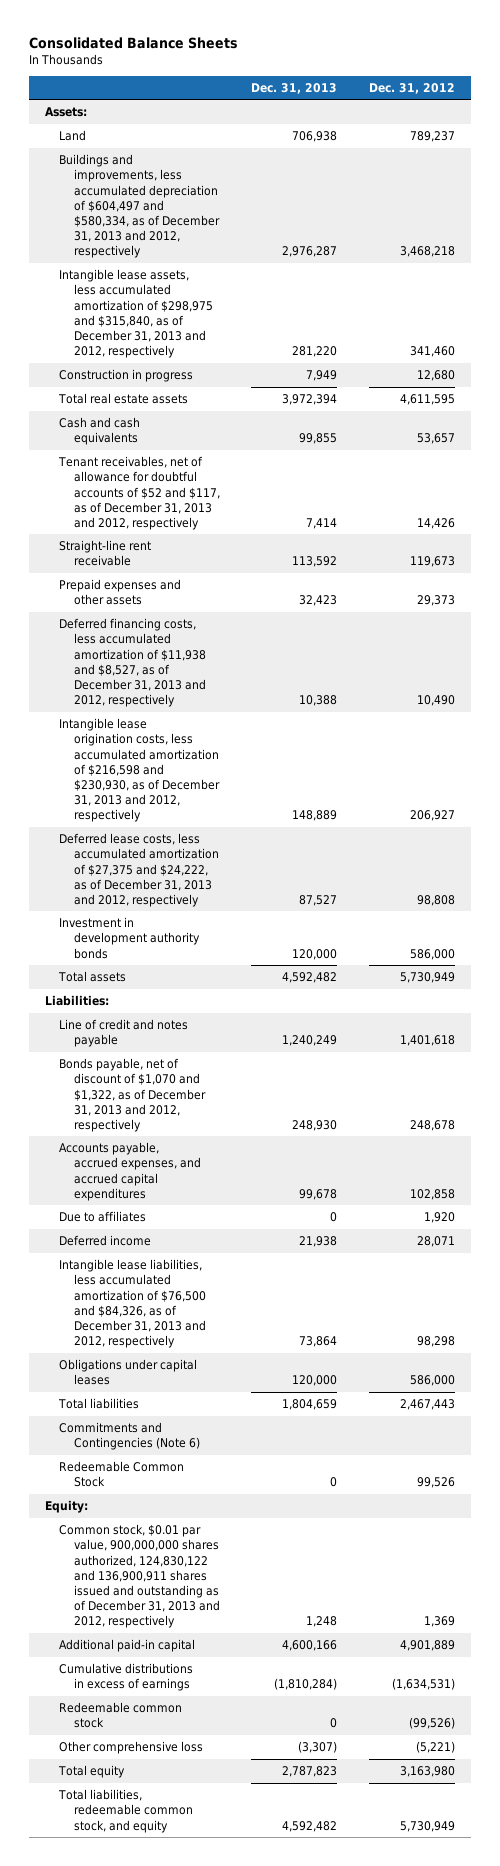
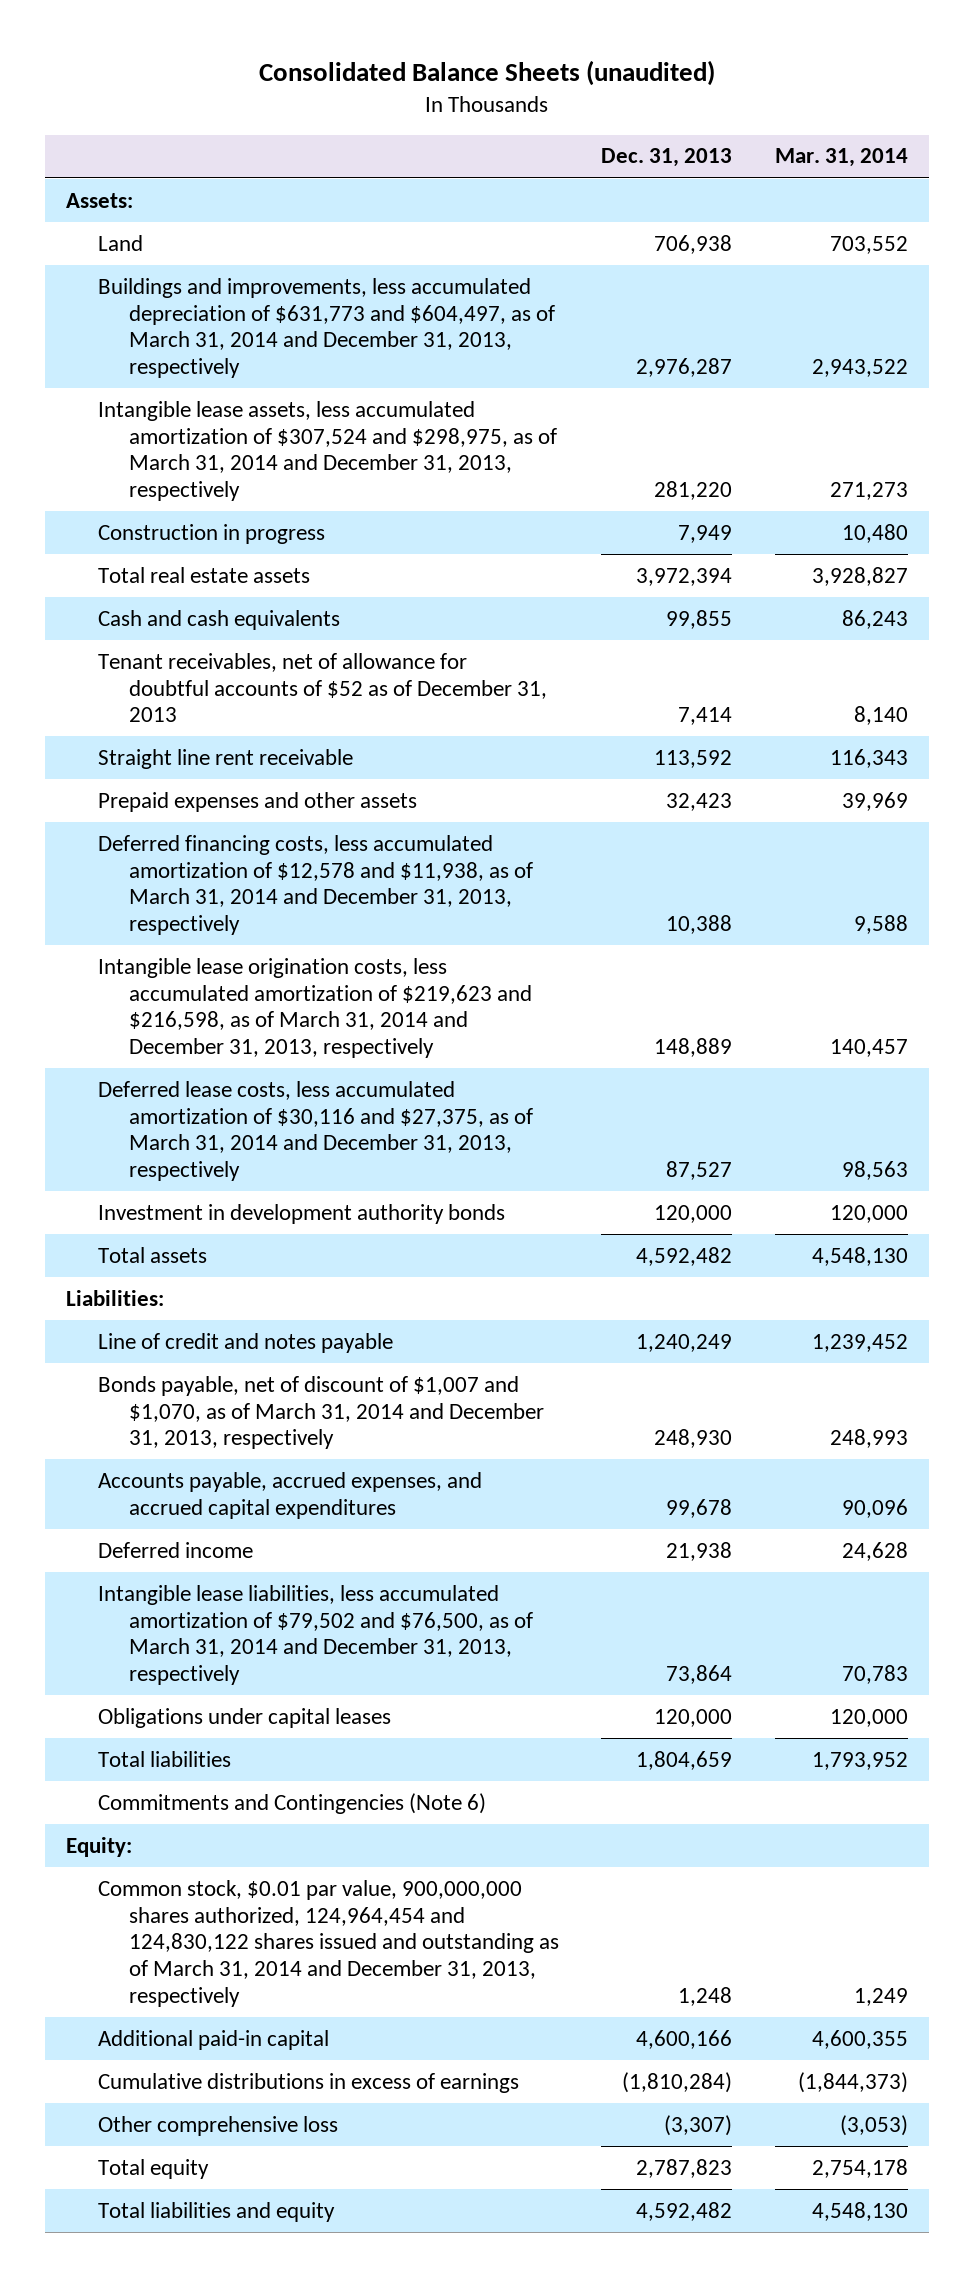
- Consolidated Balance Sheets
+ Consolidated Balance Sheets (unaudited)
- | Dec. 31, 2013 | Dec. 31, 2012
+ | Dec. 31, 2013 | Mar. 31, 2014
- Buildings and improvements, less accumulated depreciation of $604,497 and $580,334, as of December 31, 2013 and 2012, respectively | 2,976,287 | 3,468,218
- Intangible lease assets, less accumulated amortization of $298,975 and $315,840, as of December 31, 2013 and 2012, respectively | 281,220 | 341,460
+ Buildings and improvements, less accumulated depreciation of $631,773 and $604,497, as of March 31, 2014 and December 31, 2013, respectively | 2,976,287 | 2,943,522
+ Intangible lease assets, less accumulated amortization of $307,524 and $298,975, as of March 31, 2014 and December 31, 2013, respectively | 281,220 | 271,273
- Tenant receivables, net of allowance for doubtful accounts of $52 and $117, as of December 31, 2013 and 2012, respectively | 7,414 | 14,426
- Straight-line rent receivable | 113,592 | 119,673
+ Tenant receivables, net of allowance for doubtful accounts of $52 as of December 31, 2013 | 7,414 | 8,140
+ Straight line rent receivable | 113,592 | 116,343
- Deferred financing costs, less accumulated amortization of $11,938 and $8,527, as of December 31, 2013 and 2012, respectively | 10,388 | 10,490
- Intangible lease origination costs, less accumulated amortization of $216,598 and $230,930, as of December 31, 2013 and 2012, respectively | 148,889 | 206,927
- Deferred lease costs, less accumulated amortization of $27,375 and $24,222, as of December 31, 2013 and 2012, respectively | 87,527 | 98,808
+ Deferred financing costs, less accumulated amortization of $12,578 and $11,938, as of March 31, 2014 and December 31, 2013, respectively | 10,388 | 9,588
+ Intangible lease origination costs, less accumulated amortization of $219,623 and $216,598, as of March 31, 2014 and December 31, 2013, respectively | 148,889 | 140,457
+ Deferred lease costs, less accumulated amortization of $30,116 and $27,375, as of March 31, 2014 and December 31, 2013, respectively | 87,527 | 98,563
- Bonds payable, net of discount of $1,070 and $1,322, as of December 31, 2013 and 2012, respectively | 248,930 | 248,678
+ Bonds payable, net of discount of $1,007 and $1,070, as of March 31, 2014 and December 31, 2013, respectively | 248,930 | 248,993
- Due to affiliates | 0 | 1,920
- Intangible lease liabilities, less accumulated amortization of $76,500 and $84,326, as of December 31, 2013 and 2012, respectively | 73,864 | 98,298
+ Intangible lease liabilities, less accumulated amortization of $79,502 and $76,500, as of March 31, 2014 and December 31, 2013, respectively | 73,864 | 70,783
- Redeemable Common Stock | 0 | 99,526
- Common stock, $0.01 par value, 900,000,000 shares authorized, 124,830,122 and 136,900,911 shares issued and outstanding as of December 31, 2013 and 2012, respectively | 1,248 | 1,369
+ Common stock, $0.01 par value, 900,000,000 shares authorized, 124,964,454 and 124,830,122 shares issued and outstanding as of March 31, 2014 and December 31, 2013, respectively | 1,248 | 1,249
- Redeemable common stock | 0 | (99,526)
- Total liabilities, redeemable common stock, and equity | 4,592,482 | 5,730,949
+ Total liabilities and equity | 4,592,482 | 4,548,130

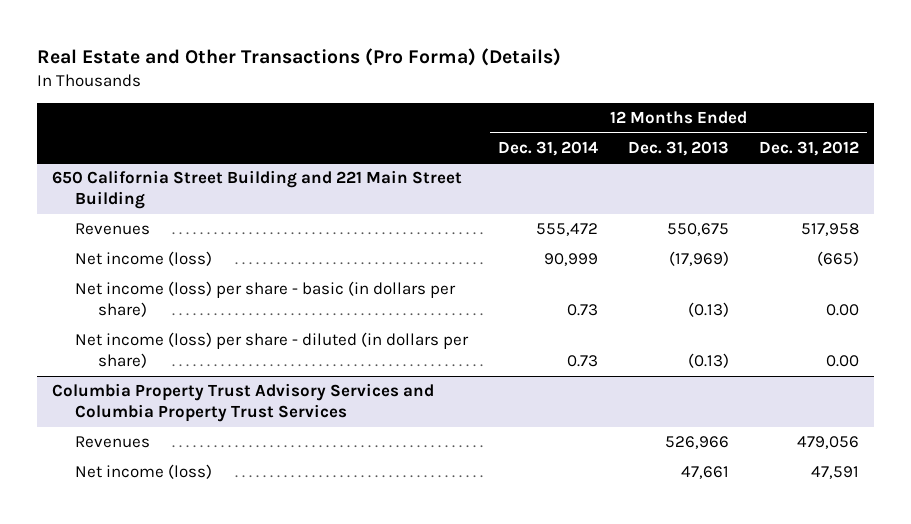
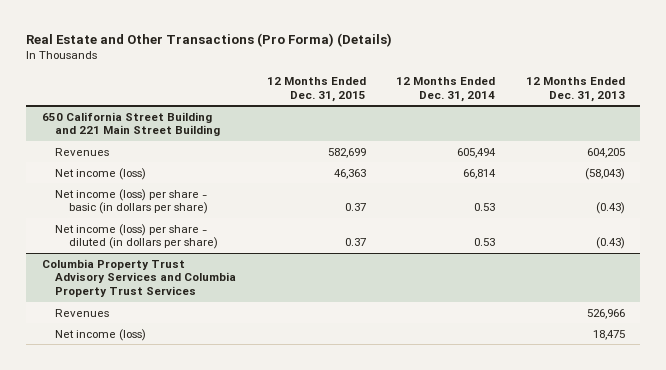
- | 12 Months Ended Dec. 31, 2014 | 12 Months Ended Dec. 31, 2013 | 12 Months Ended Dec. 31, 2012
+ | 12 Months Ended Dec. 31, 2015 | 12 Months Ended Dec. 31, 2014 | 12 Months Ended Dec. 31, 2013
@ 650 California Street Building and 221 Main Street Building
- Revenues | 555,472 | 550,675 | 517,958
- Net income (loss) | 90,999 | (17,969) | (665)
- Net income (loss) per share - basic (in dollars per share) | 0.73 | (0.13) | 0.00
- Net income (loss) per share - diluted (in dollars per share) | 0.73 | (0.13) | 0.00
+ Revenues | 582,699 | 605,494 | 604,205
+ Net income (loss) | 46,363 | 66,814 | (58,043)
+ Net income (loss) per share - basic (in dollars per share) | 0.37 | 0.53 | (0.43)
+ Net income (loss) per share - diluted (in dollars per share) | 0.37 | 0.53 | (0.43)
@ Columbia Property Trust Advisory Services and Columbia Property Trust Services
- Net income (loss) | | 47,661 | 47,591
+ Net income (loss) | | | 18,475

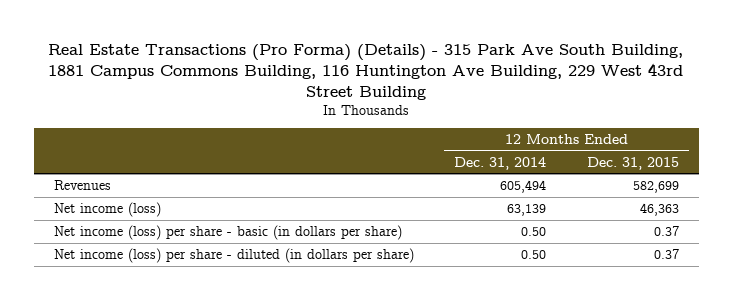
- Real Estate and Other Transactions (Pro Forma) (Details)
+ Real Estate Transactions (Pro Forma) (Details) - 315 Park Ave South Building, 1881 Campus Commons Building, 116 Huntington Ave Building, 229 West 43rd Street Building
- | 12 Months Ended Dec. 31, 2015 | 12 Months Ended Dec. 31, 2014 | 12 Months Ended Dec. 31, 2013
+ | 12 Months Ended Dec. 31, 2014 | 12 Months Ended Dec. 31, 2015
- 650 California Street Building and 221 Main Street Building
- Net income (loss) | 46,363 | 66,814 | (58,043)
- Net income (loss) per share - basic (in dollars per share) | 0.37 | 0.53 | (0.43)
- Net income (loss) per share - diluted (in dollars per share) | 0.37 | 0.53 | (0.43)
- Columbia Property Trust Advisory Services and Columbia Property Trust Services
- Revenues | | | 526,966
- Net income (loss) | | | 18,475
+ Net income (loss) | 63,139 | 46,363
+ Net income (loss) per share - basic (in dollars per share) | 0.50 | 0.37
+ Net income (loss) per share - diluted (in dollars per share) | 0.50 | 0.37

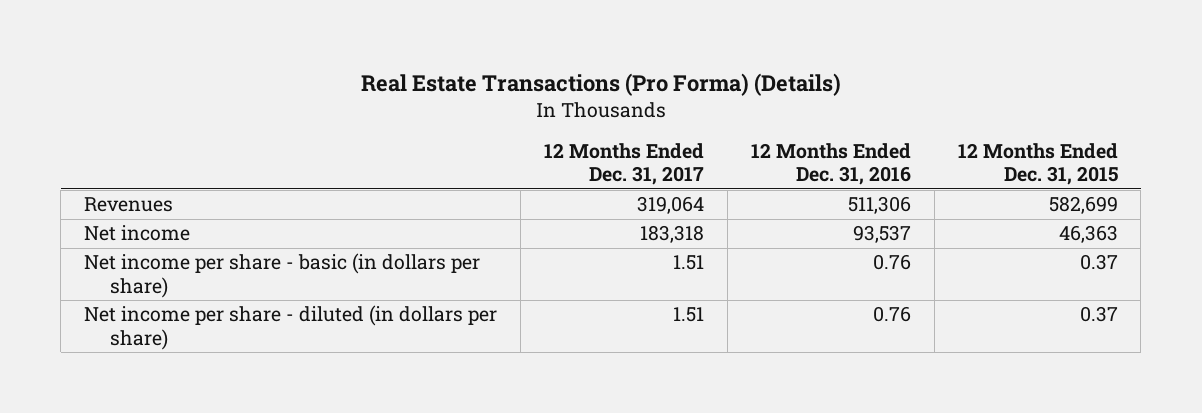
- Real Estate Transactions (Pro Forma) (Details) - 315 Park Ave South Building, 1881 Campus Commons Building, 116 Huntington Ave Building, 229 West 43rd Street Building
+ Real Estate Transactions (Pro Forma) (Details)
- | 12 Months Ended Dec. 31, 2014 | 12 Months Ended Dec. 31, 2015
+ | 12 Months Ended Dec. 31, 2017 | 12 Months Ended Dec. 31, 2016 | 12 Months Ended Dec. 31, 2015
- Net income (loss) | 63,139 | 46,363
- Net income (loss) per share - basic (in dollars per share) | 0.50 | 0.37
- Net income (loss) per share - diluted (in dollars per share) | 0.50 | 0.37
+ Net income | 183,318 | 93,537 | 46,363
+ Net income per share - basic (in dollars per share) | 1.51 | 0.76 | 0.37
+ Net income per share - diluted (in dollars per share) | 1.51 | 0.76 | 0.37

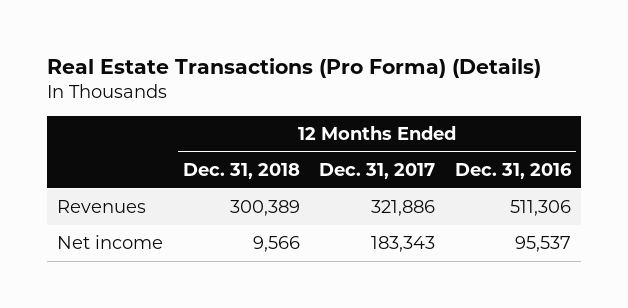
- | 12 Months Ended Dec. 31, 2017 | 12 Months Ended Dec. 31, 2016 | 12 Months Ended Dec. 31, 2015
+ | 12 Months Ended Dec. 31, 2018 | 12 Months Ended Dec. 31, 2017 | 12 Months Ended Dec. 31, 2016
- Revenues | 319,064 | 511,306 | 582,699
- Net income | 183,318 | 93,537 | 46,363
- Net income per share - basic (in dollars per share) | 1.51 | 0.76 | 0.37
- Net income per share - diluted (in dollars per share) | 1.51 | 0.76 | 0.37
+ Revenues | 300,389 | 321,886 | 511,306
+ Net income | 9,566 | 183,343 | 95,537

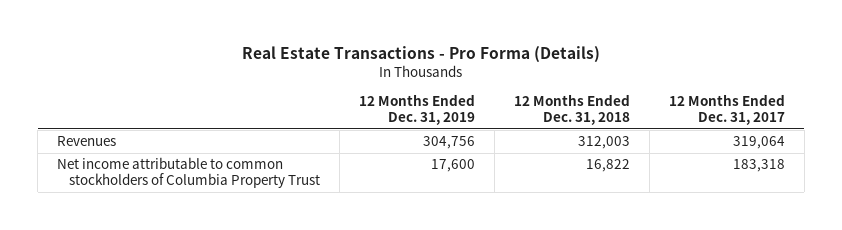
- Real Estate Transactions (Pro Forma) (Details)
+ Real Estate Transactions - Pro Forma (Details)
- | 12 Months Ended Dec. 31, 2018 | 12 Months Ended Dec. 31, 2017 | 12 Months Ended Dec. 31, 2016
+ | 12 Months Ended Dec. 31, 2019 | 12 Months Ended Dec. 31, 2018 | 12 Months Ended Dec. 31, 2017
- Revenues | 300,389 | 321,886 | 511,306
- Net income | 9,566 | 183,343 | 95,537
+ Revenues | 304,756 | 312,003 | 319,064
+ Net income attributable to common stockholders of Columbia Property Trust | 17,600 | 16,822 | 183,318

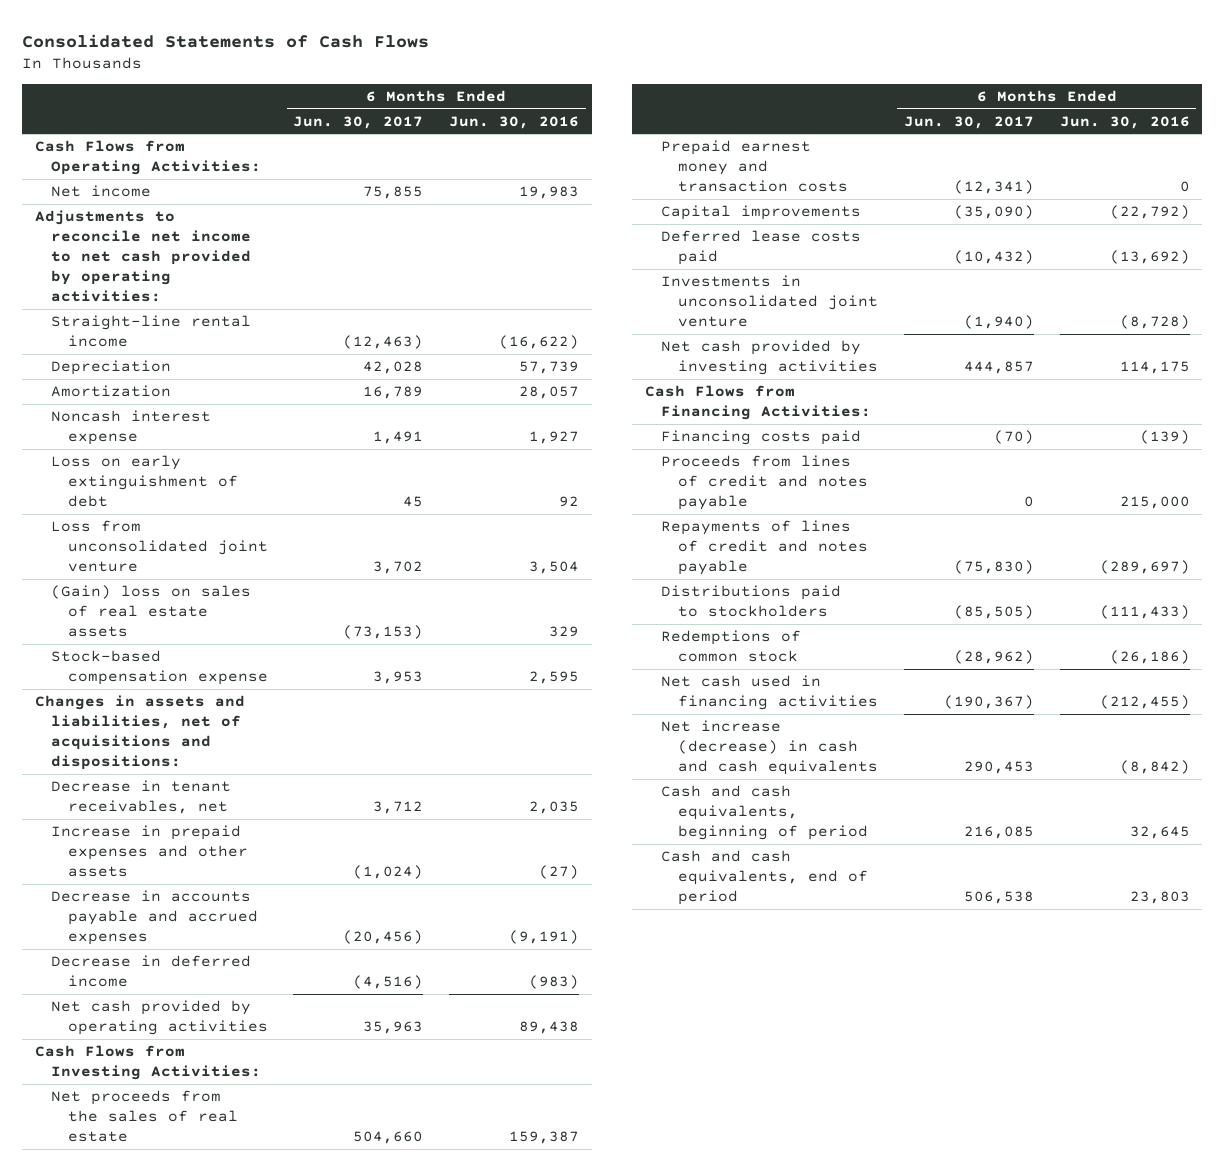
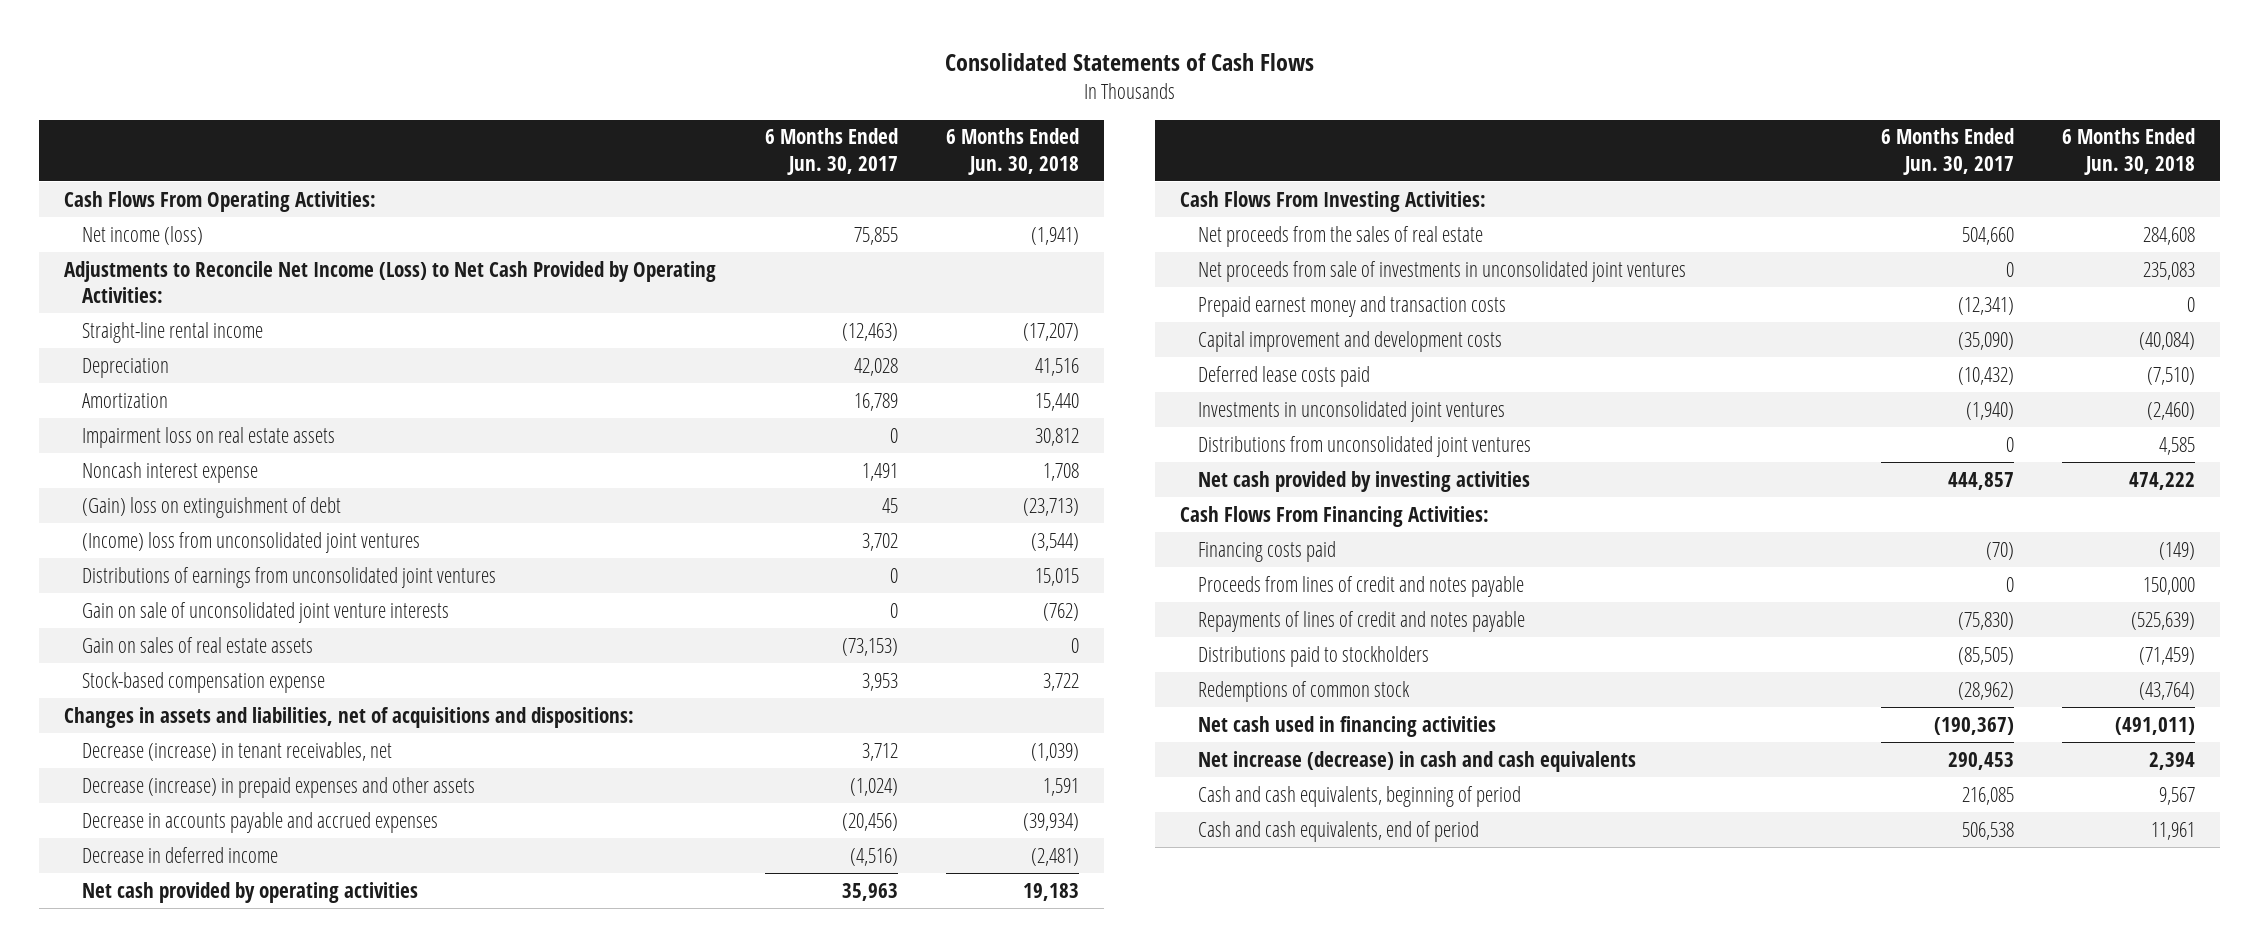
- | 6 Months Ended Jun. 30, 2017 | 6 Months Ended Jun. 30, 2016
+ | 6 Months Ended Jun. 30, 2017 | 6 Months Ended Jun. 30, 2018
- Cash Flows from Operating Activities:
- Net income | 75,855 | 19,983
- Adjustments to reconcile net income to net cash provided by operating activities:
+ Cash Flows From Operating Activities:
+ Net income (loss) | 75,855 | (1,941)
+ Adjustments to Reconcile Net Income (Loss) to Net Cash Provided by Operating Activities:
+ Impairment loss on real estate assets | 0 | 30,812
- Loss on early extinguishment of debt | 45 | 92
- Loss from unconsolidated joint venture | 3,702 | 3,504
- (Gain) loss on sales of real estate assets | (73,153) | 329
+ (Gain) loss on extinguishment of debt | 45 | (23,713)
+ (Income) loss from unconsolidated joint ventures | 3,702 | (3,544)
+ Distributions of earnings from unconsolidated joint ventures | 0 | 15,015
+ Gain on sale of unconsolidated joint venture interests | 0 | (762)
+ Gain on sales of real estate assets | (73,153) | 0
- Decrease in tenant receivables, net | 3,712 | 2,035
- Increase in prepaid expenses and other assets | (1,024) | (27)
+ Decrease (increase) in tenant receivables, net | 3,712 | (1,039)
+ Decrease (increase) in prepaid expenses and other assets | (1,024) | 1,591
- Cash Flows from Investing Activities:
+ Cash Flows From Investing Activities:
+ Net proceeds from sale of investments in unconsolidated joint ventures | 0 | 235,083
- Capital improvements | (35,090) | (22,792)
+ Capital improvement and development costs | (35,090) | (40,084)
- Investments in unconsolidated joint venture | (1,940) | (8,728)
+ Investments in unconsolidated joint ventures | (1,940) | (2,460)
+ Distributions from unconsolidated joint ventures | 0 | 4,585
- Cash Flows from Financing Activities:
+ Cash Flows From Financing Activities:

